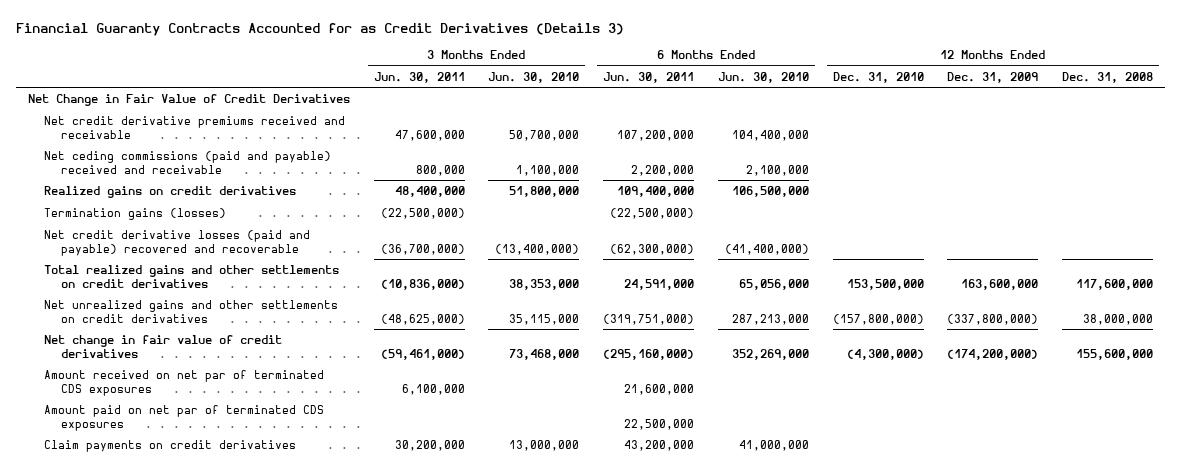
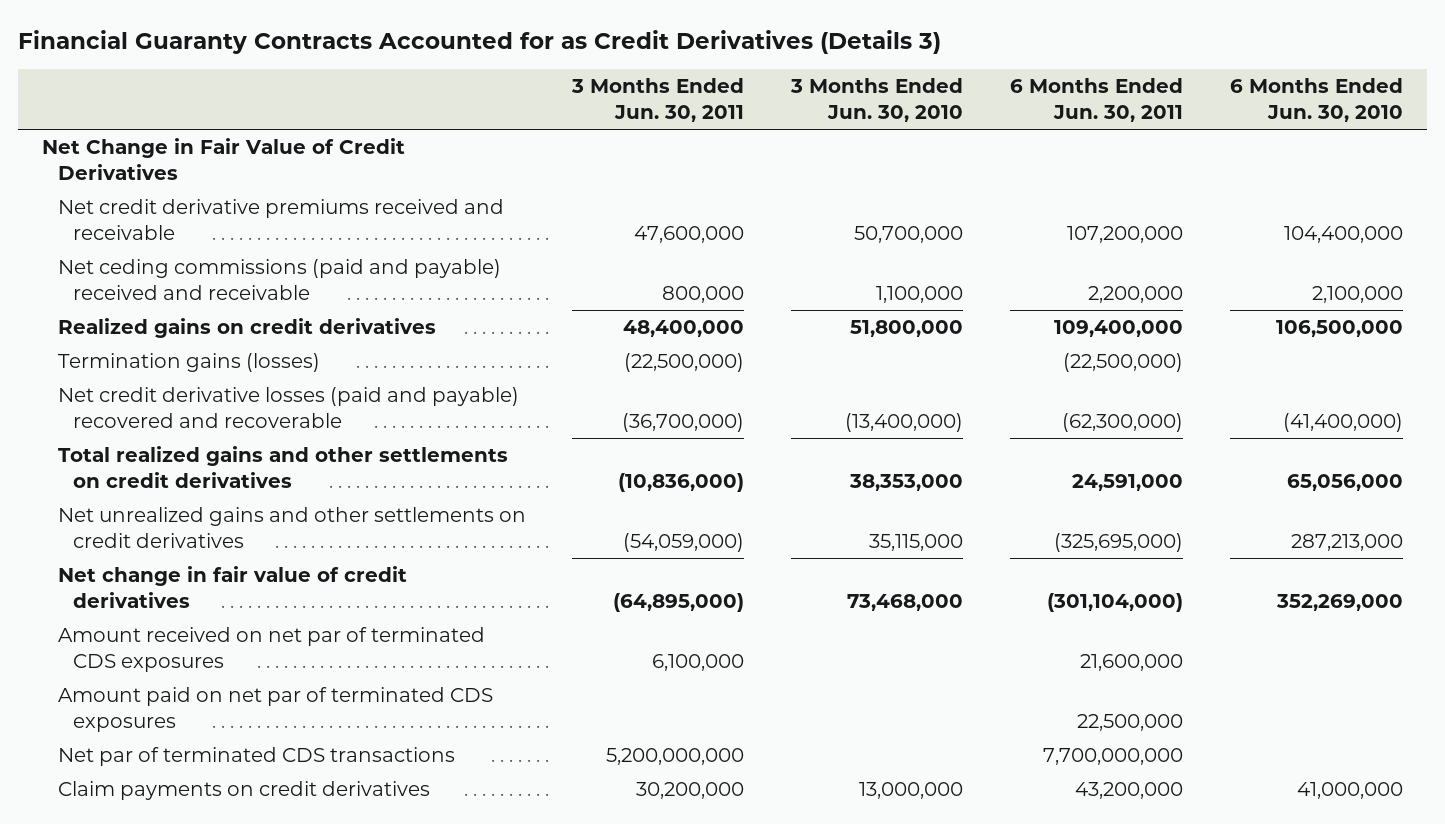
- | 3 Months Ended Jun. 30, 2011 | 3 Months Ended Jun. 30, 2010 | 6 Months Ended Jun. 30, 2011 | 6 Months Ended Jun. 30, 2010 | 12 Months Ended Dec. 31, 2010 | 12 Months Ended Dec. 31, 2009 | 12 Months Ended Dec. 31, 2008
+ | 3 Months Ended Jun. 30, 2011 | 3 Months Ended Jun. 30, 2010 | 6 Months Ended Jun. 30, 2011 | 6 Months Ended Jun. 30, 2010
- Net unrealized gains and other settlements on credit derivatives | (48,625,000) | 35,115,000 | (319,751,000) | 287,213,000 | (157,800,000) | (337,800,000) | 38,000,000
- Net change in fair value of credit derivatives | (59,461,000) | 73,468,000 | (295,160,000) | 352,269,000 | (4,300,000) | (174,200,000) | 155,600,000
+ Net unrealized gains and other settlements on credit derivatives | (54,059,000) | 35,115,000 | (325,695,000) | 287,213,000
+ Net change in fair value of credit derivatives | (64,895,000) | 73,468,000 | (301,104,000) | 352,269,000
+ Net par of terminated CDS transactions | 5,200,000,000 | | 7,700,000,000 |

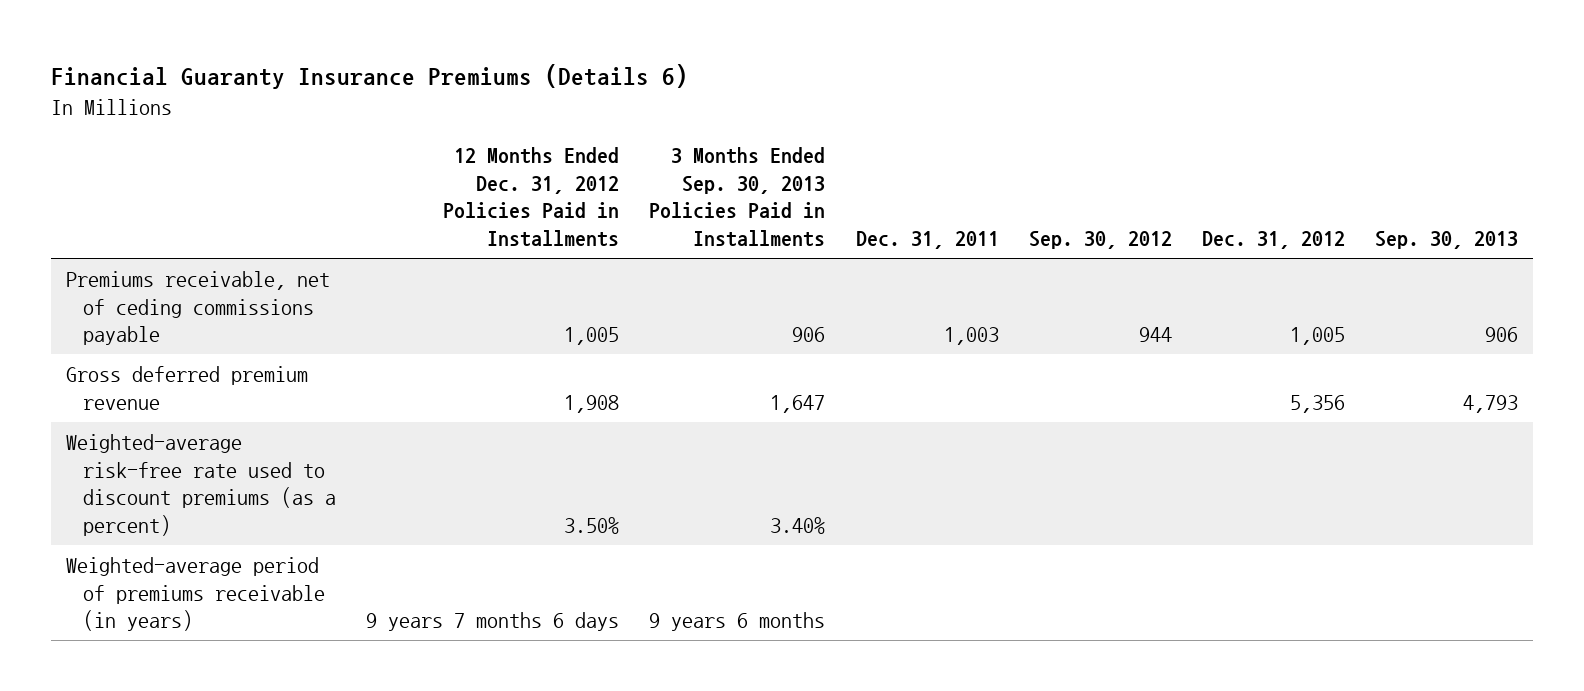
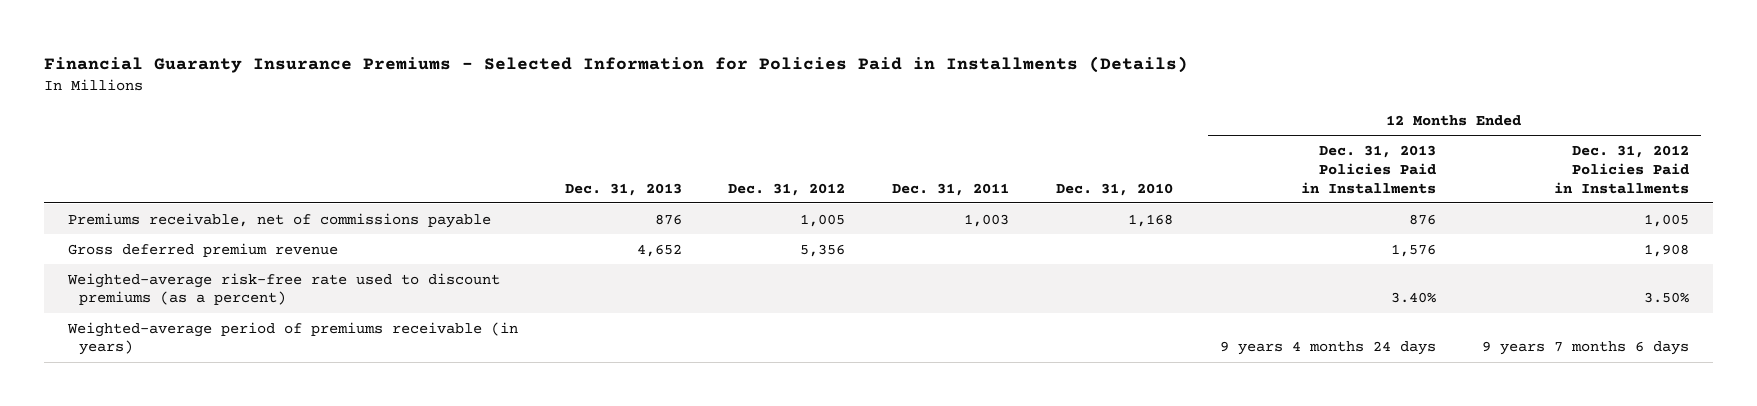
- Financial Guaranty Insurance Premiums (Details 6)
+ Financial Guaranty Insurance Premiums - Selected Information for Policies Paid in Installments (Details)
- | 12 Months Ended Dec. 31, 2012 Policies Paid in Installments | 3 Months Ended Sep. 30, 2013 Policies Paid in Installments | Dec. 31, 2011 | Sep. 30, 2012 | Dec. 31, 2012 | Sep. 30, 2013
+ | Dec. 31, 2013 | Dec. 31, 2012 | Dec. 31, 2011 | Dec. 31, 2010 | 12 Months Ended Dec. 31, 2013 Policies Paid in Installments | 12 Months Ended Dec. 31, 2012 Policies Paid in Installments
- Premiums receivable, net of ceding commissions payable | 1,005 | 906 | 1,003 | 944 | 1,005 | 906
+ Premiums receivable, net of commissions payable | 876 | 1,005 | 1,003 | 1,168 | 876 | 1,005

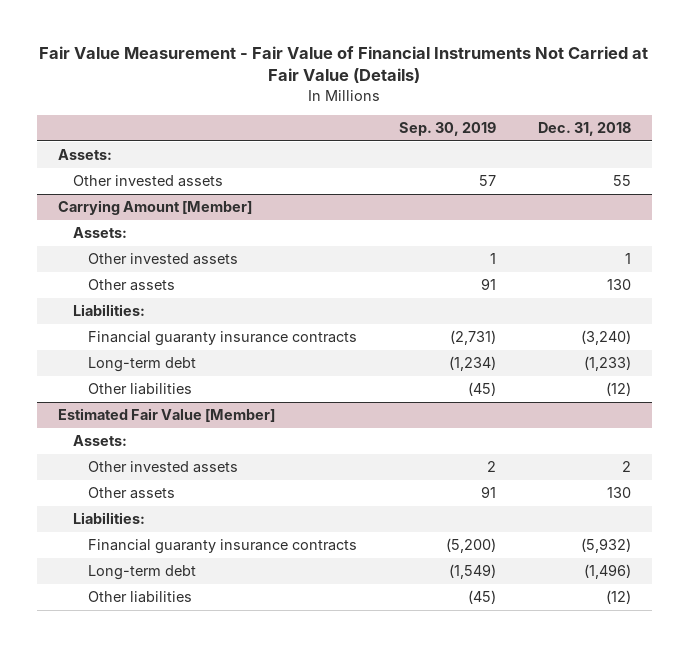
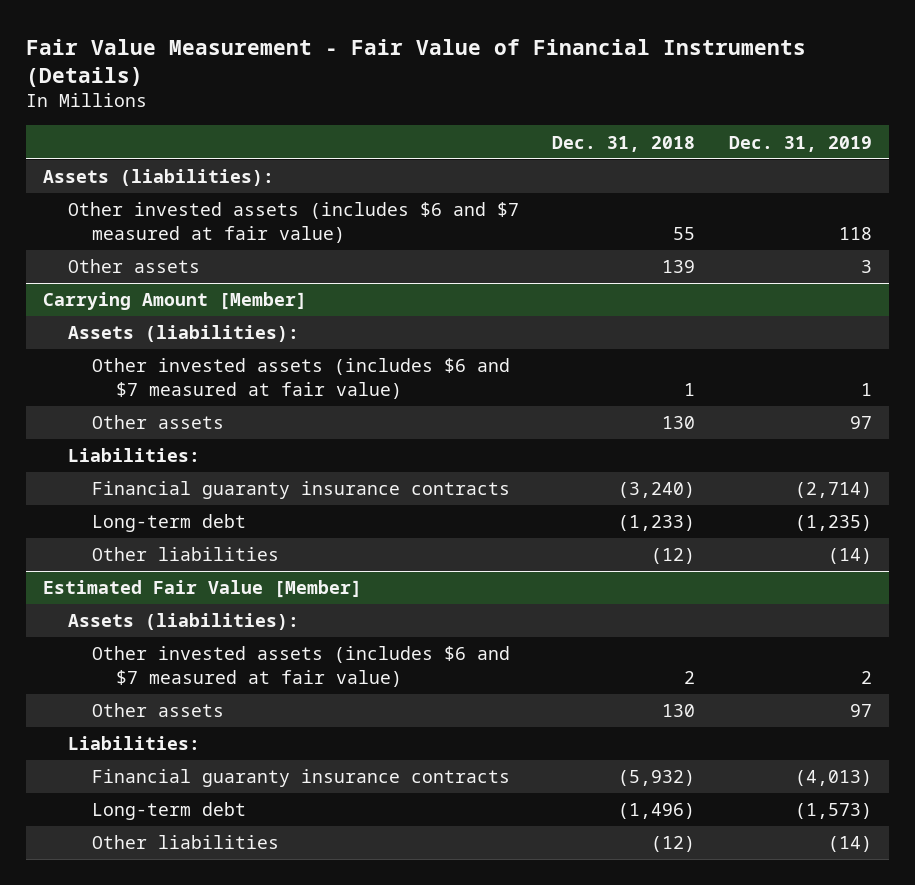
- Fair Value Measurement - Fair Value of Financial Instruments Not Carried at Fair Value (Details)
+ Fair Value Measurement - Fair Value of Financial Instruments (Details)
- | Sep. 30, 2019 | Dec. 31, 2018
+ | Dec. 31, 2018 | Dec. 31, 2019
- Assets:
- Other invested assets | 57 | 55
+ Assets (liabilities):
+ Other invested assets (includes $6 and $7 measured at fair value) | 55 | 118
+ Other assets | 139 | 3
@ Carrying Amount [Member]
- Assets:
- Other invested assets | 1 | 1
+ Assets (liabilities):
+ Other invested assets (includes $6 and $7 measured at fair value) | 1 | 1
@ Estimated Fair Value [Member]
- Assets:
- Other invested assets | 2 | 2
+ Assets (liabilities):
+ Other invested assets (includes $6 and $7 measured at fair value) | 2 | 2

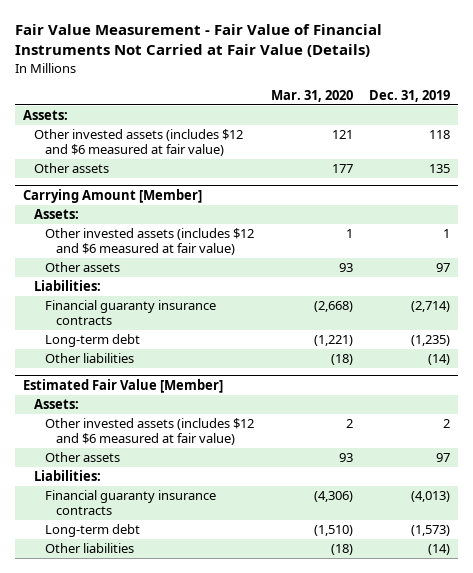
- Fair Value Measurement - Fair Value of Financial Instruments (Details)
+ Fair Value Measurement - Fair Value of Financial Instruments Not Carried at Fair Value (Details)
- | Dec. 31, 2018 | Dec. 31, 2019
+ | Mar. 31, 2020 | Dec. 31, 2019
- Assets (liabilities):
- Other invested assets (includes $6 and $7 measured at fair value) | 55 | 118
- Other assets | 139 | 3
+ Assets:
+ Other invested assets (includes $12 and $6 measured at fair value) | 121 | 118
+ Other assets | 177 | 135
@ Carrying Amount [Member]
- Assets (liabilities):
- Other invested assets (includes $6 and $7 measured at fair value) | 1 | 1
+ Assets:
+ Other invested assets (includes $12 and $6 measured at fair value) | 1 | 1
@ Estimated Fair Value [Member]
- Assets (liabilities):
- Other invested assets (includes $6 and $7 measured at fair value) | 2 | 2
+ Assets:
+ Other invested assets (includes $12 and $6 measured at fair value) | 2 | 2

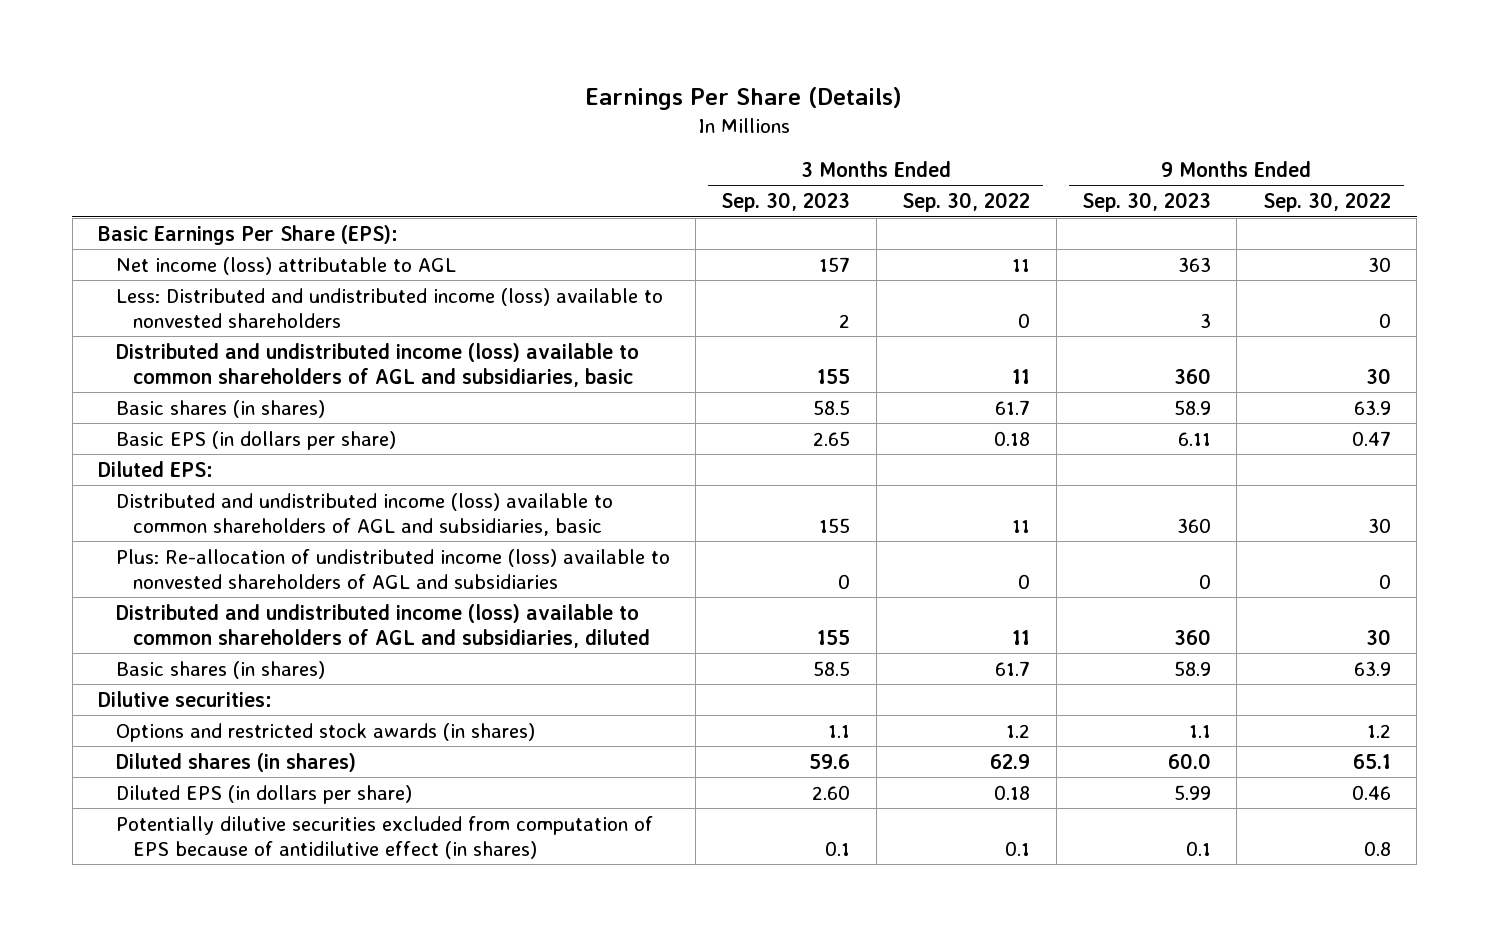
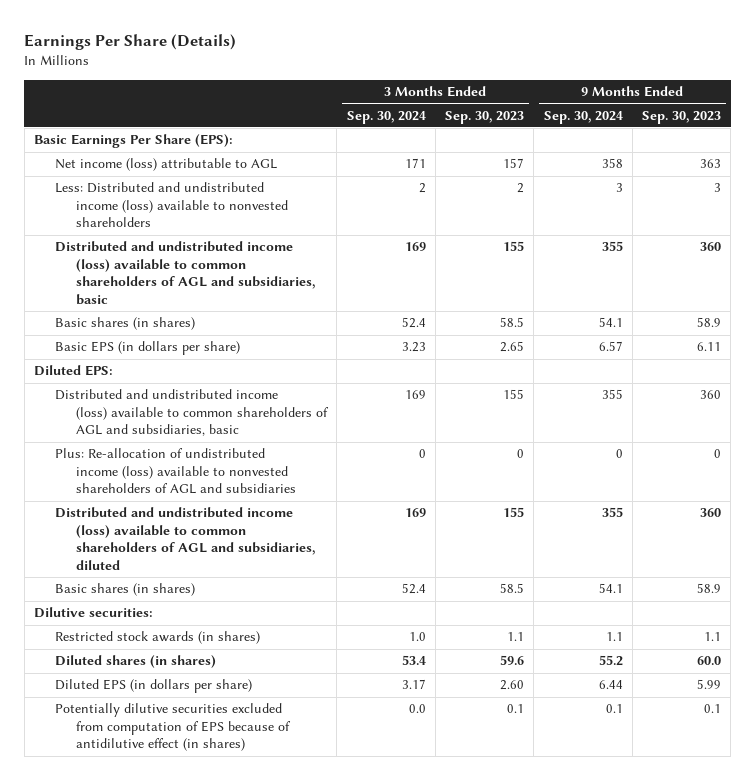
- | 3 Months Ended Sep. 30, 2023 | 3 Months Ended Sep. 30, 2022 | 9 Months Ended Sep. 30, 2023 | 9 Months Ended Sep. 30, 2022
+ | 3 Months Ended Sep. 30, 2024 | 3 Months Ended Sep. 30, 2023 | 9 Months Ended Sep. 30, 2024 | 9 Months Ended Sep. 30, 2023
- Options and restricted stock awards (in shares) | 1.1 | 1.2 | 1.1 | 1.2
+ Restricted stock awards (in shares) | 1.0 | 1.1 | 1.1 | 1.1

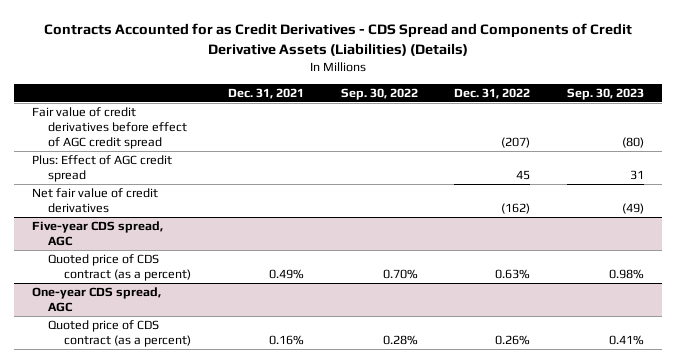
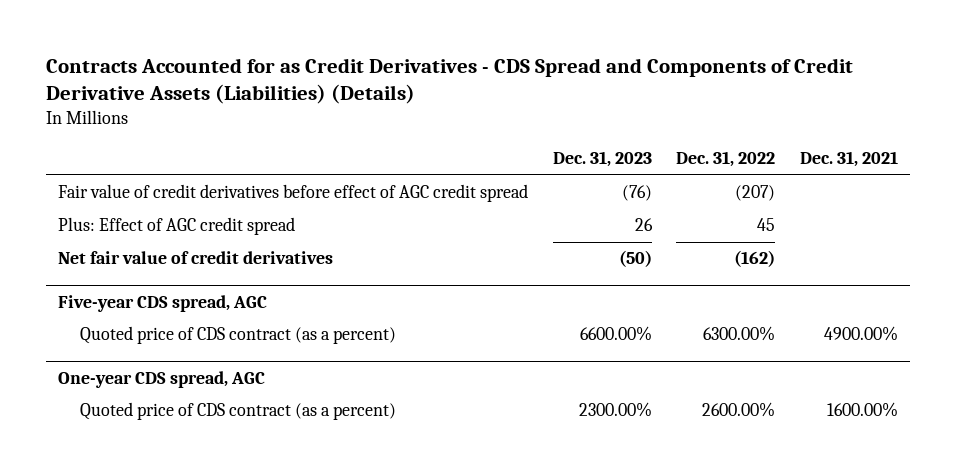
- | Dec. 31, 2021 | Sep. 30, 2022 | Dec. 31, 2022 | Sep. 30, 2023
+ | Dec. 31, 2023 | Dec. 31, 2022 | Dec. 31, 2021
@ Five-year CDS spread, AGC
- Quoted price of CDS contract (as a percent) | 0.49% | 0.70% | 0.63% | 0.98%
+ Quoted price of CDS contract (as a percent) | 6600.00% | 6300.00% | 4900.00%
@ One-year CDS spread, AGC
- Quoted price of CDS contract (as a percent) | 0.16% | 0.28% | 0.26% | 0.41%
+ Quoted price of CDS contract (as a percent) | 2300.00% | 2600.00% | 1600.00%

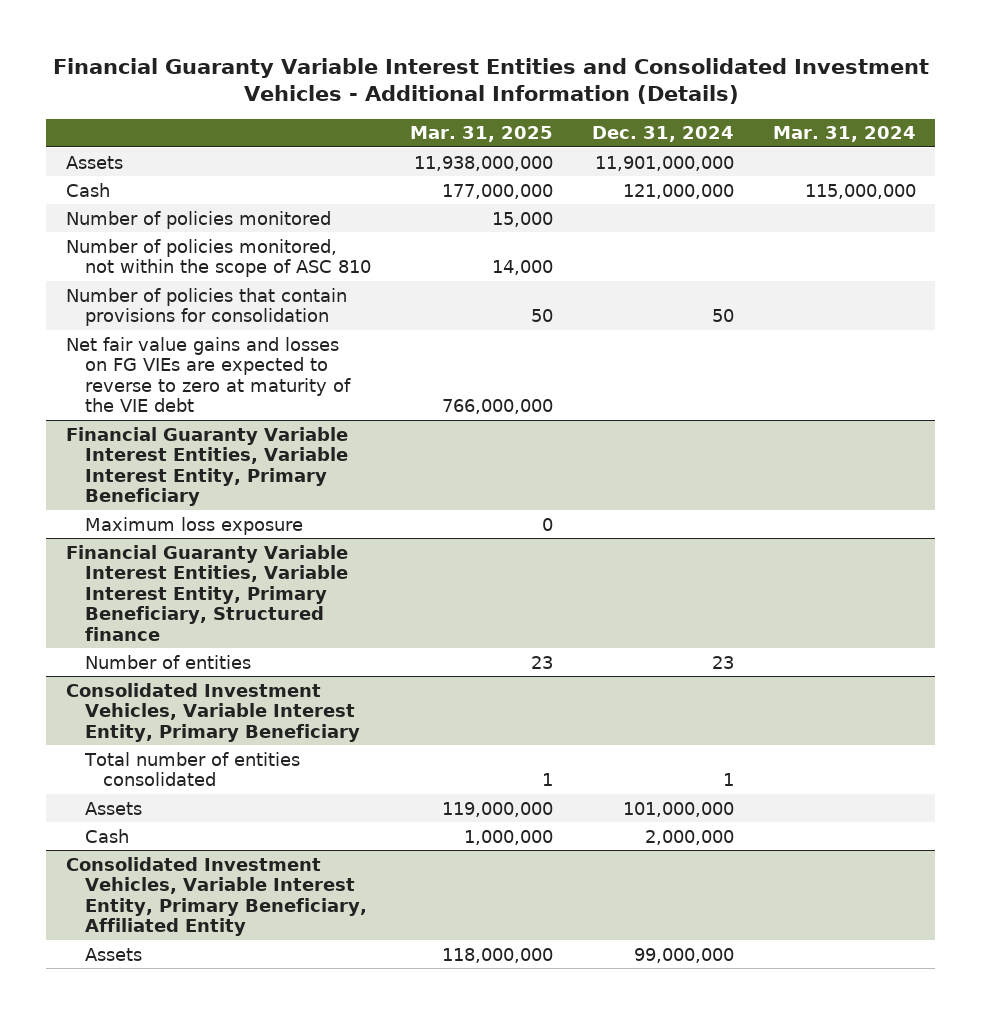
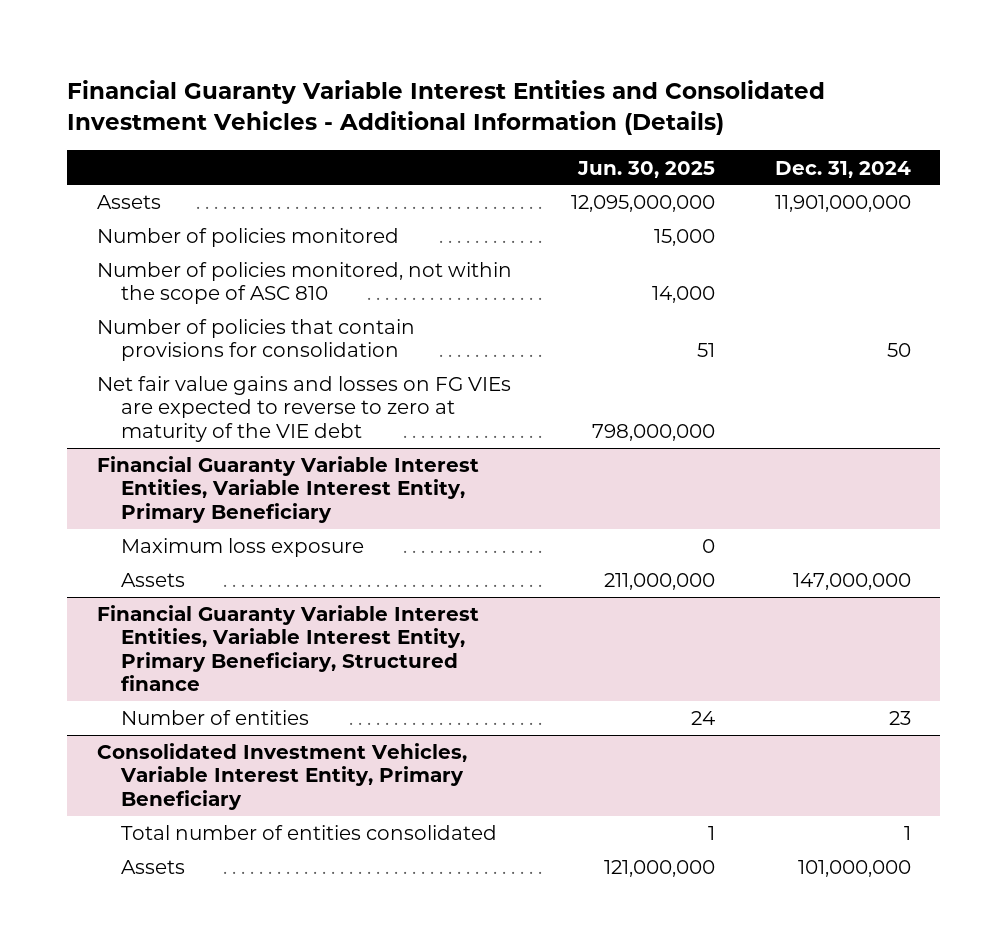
- | Mar. 31, 2025 | Dec. 31, 2024 | Mar. 31, 2024
+ | Jun. 30, 2025 | Dec. 31, 2024
- Cash | 177,000,000 | 121,000,000 | 115,000,000
@ Financial Guaranty Variable Interest Entities, Variable Interest Entity, Primary Beneficiary
+ Assets | 211,000,000 | 147,000,000
@ Consolidated Investment Vehicles, Variable Interest Entity, Primary Beneficiary
- Cash | 1,000,000 | 2,000,000 |
- Consolidated Investment Vehicles, Variable Interest Entity, Primary Beneficiary, Affiliated Entity
- Assets | 118,000,000 | 99,000,000 |

